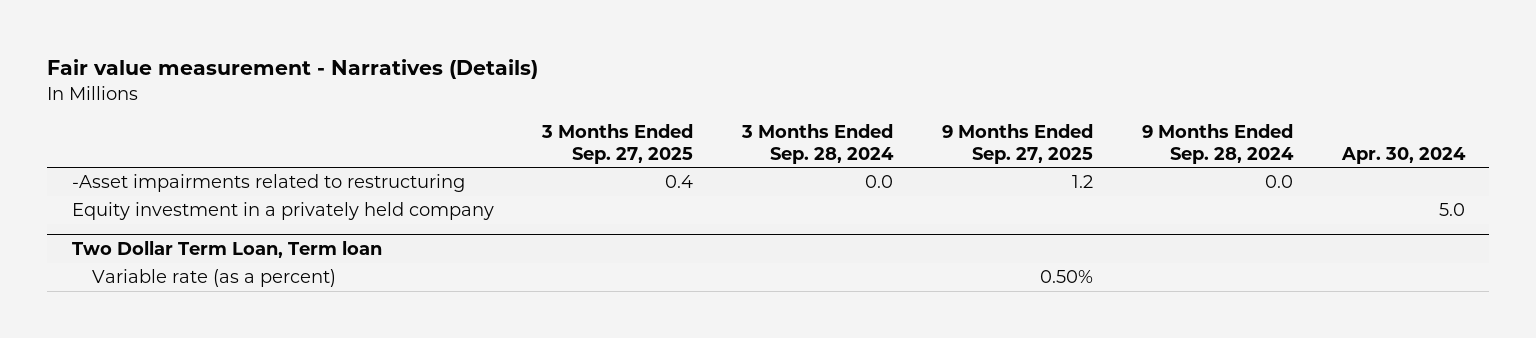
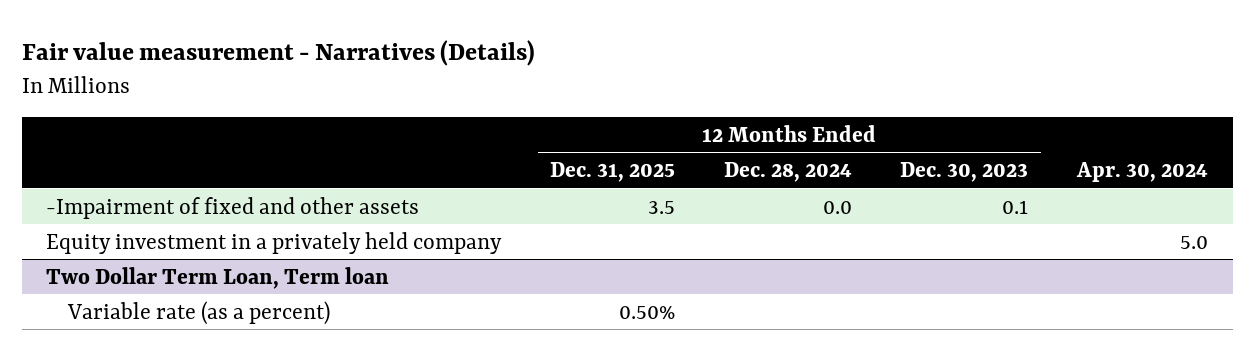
- | 3 Months Ended Sep. 27, 2025 | 3 Months Ended Sep. 28, 2024 | 9 Months Ended Sep. 27, 2025 | 9 Months Ended Sep. 28, 2024 | Apr. 30, 2024
+ | 12 Months Ended Dec. 31, 2025 | 12 Months Ended Dec. 28, 2024 | 12 Months Ended Dec. 30, 2023 | Apr. 30, 2024
- -Asset impairments related to restructuring | 0.4 | 0.0 | 1.2 | 0.0 |
+ -Impairment of fixed and other assets | 3.5 | 0.0 | 0.1 |

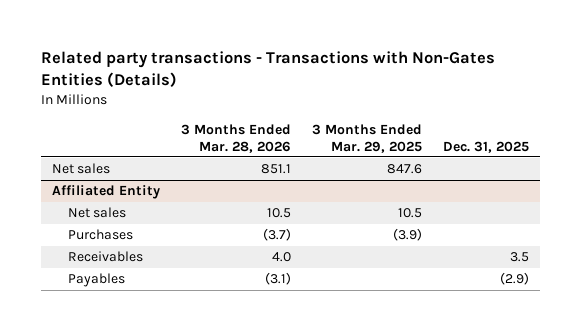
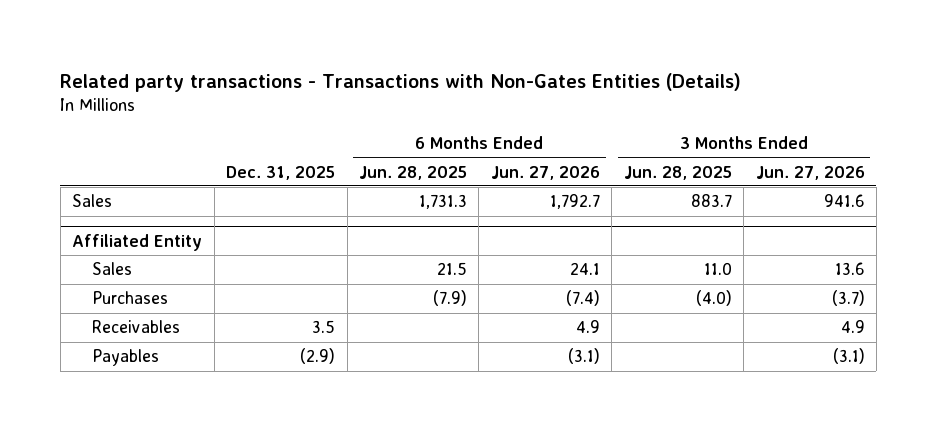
- | 3 Months Ended Mar. 28, 2026 | 3 Months Ended Mar. 29, 2025 | Dec. 31, 2025
+ | Dec. 31, 2025 | 6 Months Ended Jun. 28, 2025 | 6 Months Ended Jun. 27, 2026 | 3 Months Ended Jun. 28, 2025 | 3 Months Ended Jun. 27, 2026
- Net sales | 851.1 | 847.6 |
+ Sales | | 1,731.3 | 1,792.7 | 883.7 | 941.6
@ Affiliated Entity
- Net sales | 10.5 | 10.5 |
+ Sales | | 21.5 | 24.1 | 11.0 | 13.6

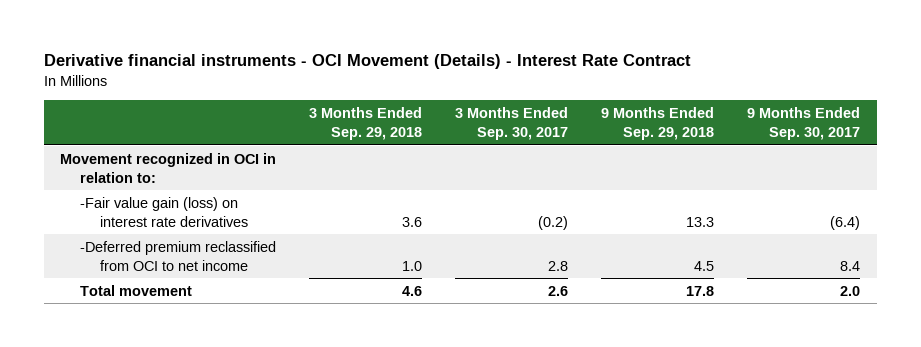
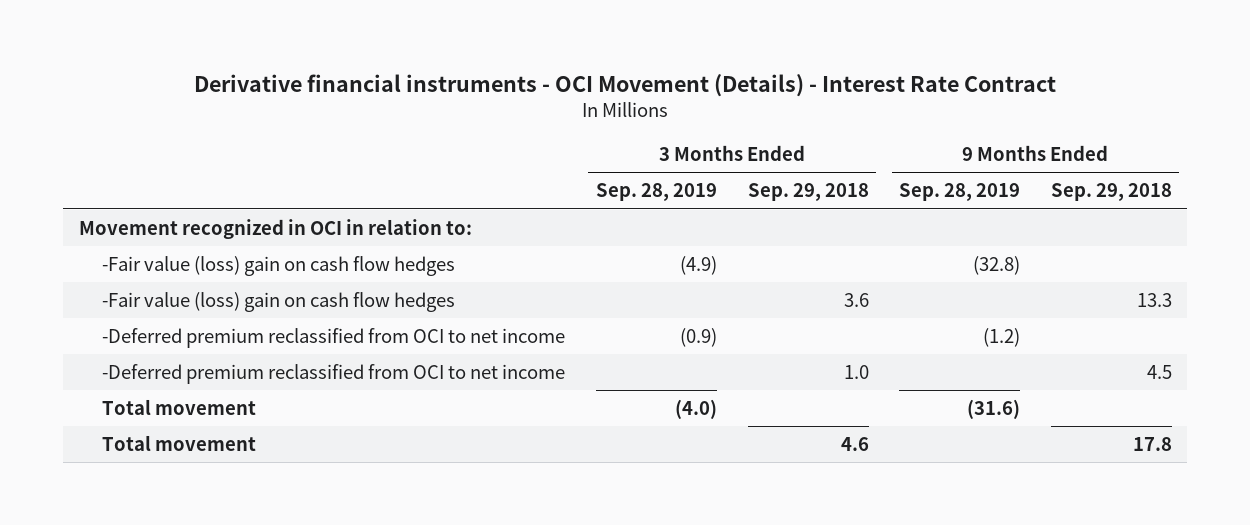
- | 3 Months Ended Sep. 29, 2018 | 3 Months Ended Sep. 30, 2017 | 9 Months Ended Sep. 29, 2018 | 9 Months Ended Sep. 30, 2017
+ | 3 Months Ended Sep. 28, 2019 | 3 Months Ended Sep. 29, 2018 | 9 Months Ended Sep. 28, 2019 | 9 Months Ended Sep. 29, 2018
- -Fair value gain (loss) on interest rate derivatives | 3.6 | (0.2) | 13.3 | (6.4)
+ -Fair value (loss) gain on cash flow hedges | (4.9) | | (32.8) |
+ -Fair value (loss) gain on cash flow hedges | | 3.6 | | 13.3
+ -Deferred premium reclassified from OCI to net income | (0.9) | | (1.2) |
+ Total movement | (4.0) | | (31.6) |

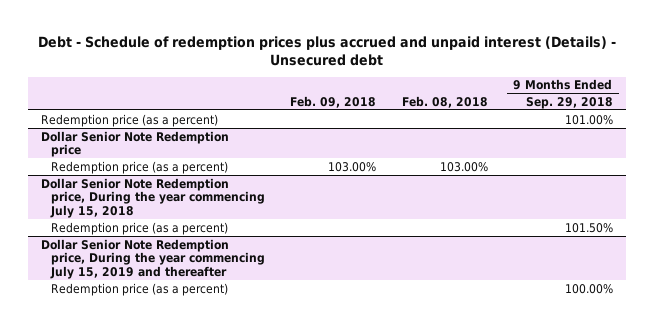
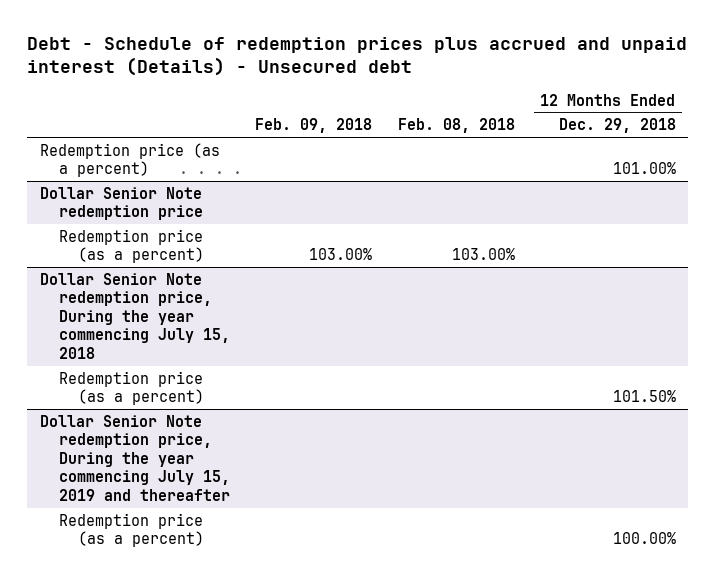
- | Feb. 09, 2018 | Feb. 08, 2018 | 9 Months Ended Sep. 29, 2018
+ | Feb. 09, 2018 | Feb. 08, 2018 | 12 Months Ended Dec. 29, 2018
- Dollar Senior Note Redemption price
+ Dollar Senior Note redemption price
- Dollar Senior Note Redemption price, During the year commencing July 15, 2018
+ Dollar Senior Note redemption price, During the year commencing July 15, 2018
- Dollar Senior Note Redemption price, During the year commencing July 15, 2019 and thereafter
+ Dollar Senior Note redemption price, During the year commencing July 15, 2019 and thereafter

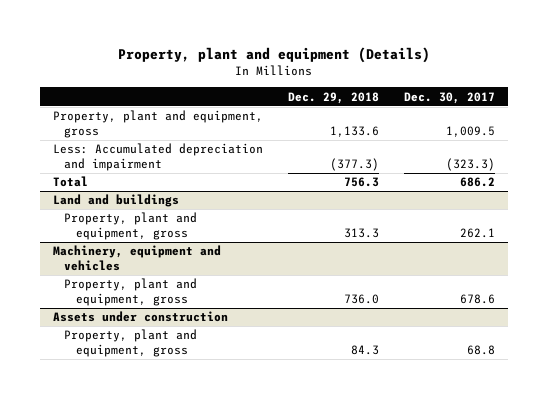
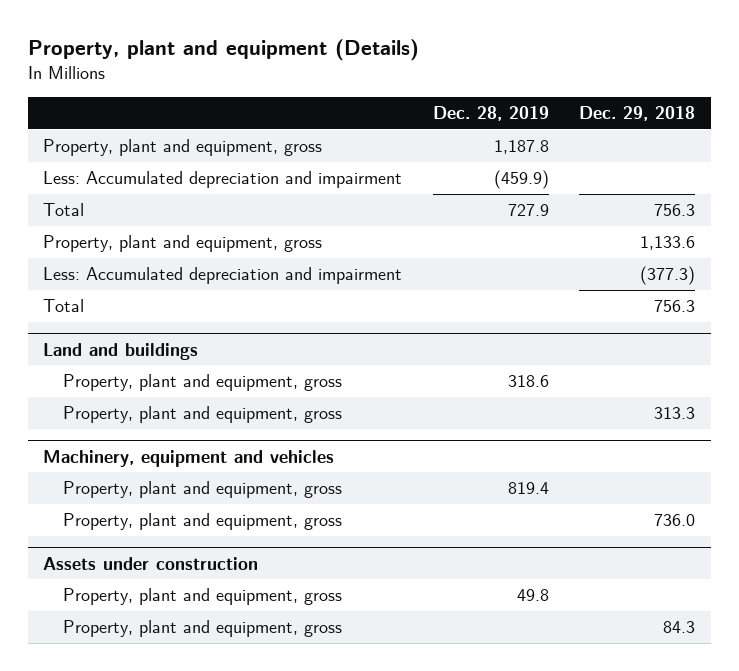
- | Dec. 29, 2018 | Dec. 30, 2017
+ | Dec. 28, 2019 | Dec. 29, 2018
+ Property, plant and equipment, gross | 1,187.8 |
+ Less: Accumulated depreciation and impairment | (459.9) |
+ Total | 727.9 | 756.3
@ Land and buildings
+ Property, plant and equipment, gross | 318.6 |
@ Machinery, equipment and vehicles
+ Property, plant and equipment, gross | 819.4 |
@ Assets under construction
+ Property, plant and equipment, gross | 49.8 |

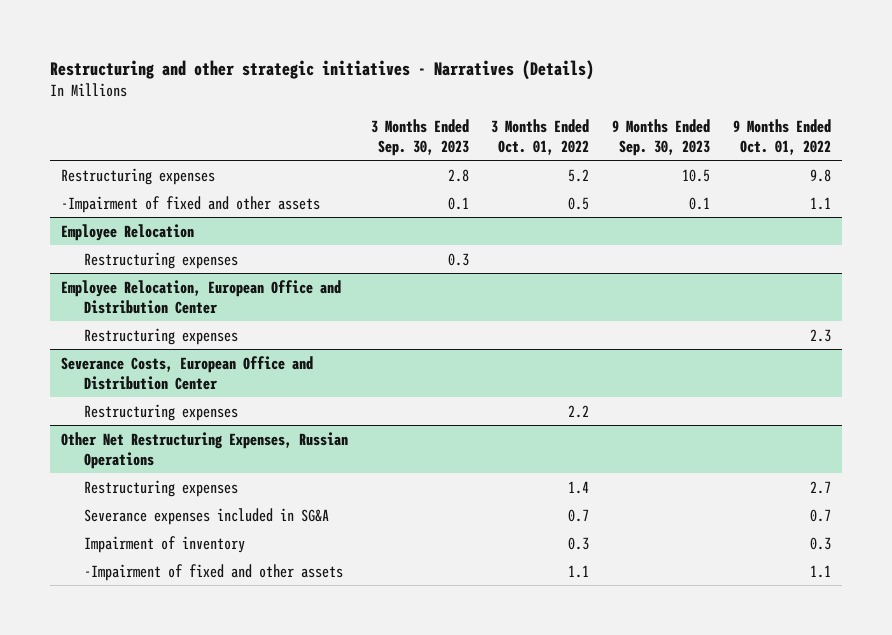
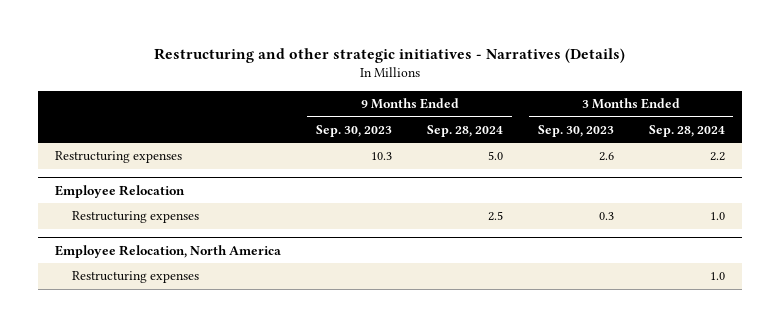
- | 3 Months Ended Sep. 30, 2023 | 3 Months Ended Oct. 01, 2022 | 9 Months Ended Sep. 30, 2023 | 9 Months Ended Oct. 01, 2022
+ | 9 Months Ended Sep. 30, 2023 | 9 Months Ended Sep. 28, 2024 | 3 Months Ended Sep. 30, 2023 | 3 Months Ended Sep. 28, 2024
- Restructuring expenses | 2.8 | 5.2 | 10.5 | 9.8
- -Impairment of fixed and other assets | 0.1 | 0.5 | 0.1 | 1.1
+ Restructuring expenses | 10.3 | 5.0 | 2.6 | 2.2
- Employee Relocation, European Office and Distribution Center
- Restructuring expenses | | | | 2.3
- Severance Costs, European Office and Distribution Center
- Restructuring expenses | | 2.2 | |
- Other Net Restructuring Expenses, Russian Operations
- Restructuring expenses | | 1.4 | | 2.7
- Severance expenses included in SG&A | | 0.7 | | 0.7
- Impairment of inventory | | 0.3 | | 0.3
- -Impairment of fixed and other assets | | 1.1 | | 1.1
+ Employee Relocation, North America
+ Restructuring expenses | | | | 1.0

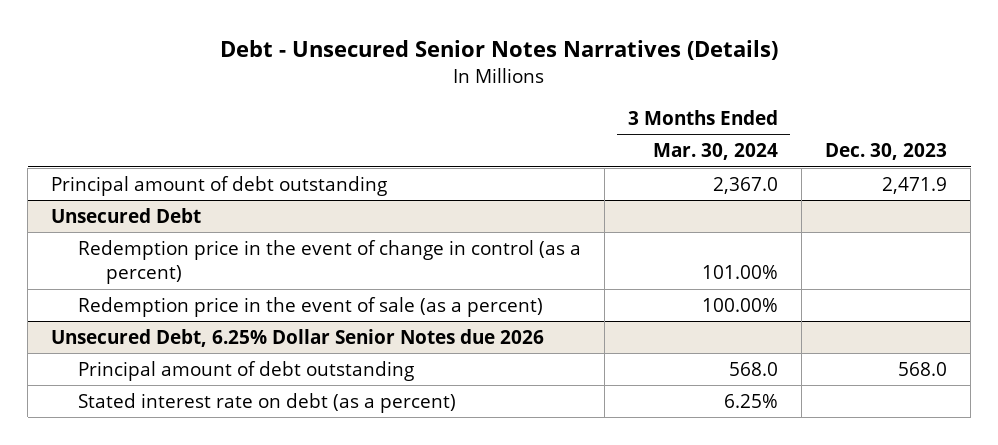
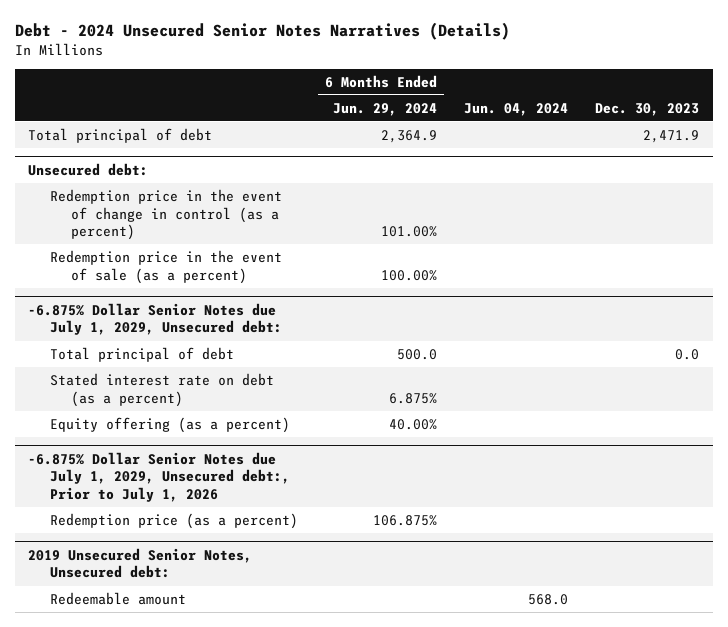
- Debt - Unsecured Senior Notes Narratives (Details)
+ Debt - 2024 Unsecured Senior Notes Narratives (Details)
- | 3 Months Ended Mar. 30, 2024 | Dec. 30, 2023
+ | 6 Months Ended Jun. 29, 2024 | Jun. 04, 2024 | Dec. 30, 2023
- Principal amount of debt outstanding | 2,367.0 | 2,471.9
- Unsecured Debt
+ Total principal of debt | 2,364.9 | | 2,471.9
+ Unsecured debt:
- Unsecured Debt, 6.25% Dollar Senior Notes due 2026
- Principal amount of debt outstanding | 568.0 | 568.0
+ -6.875% Dollar Senior Notes due July 1, 2029, Unsecured debt:
+ Total principal of debt | 500.0 | | 0.0
+ Equity offering (as a percent) | 40.00% | |
+ -6.875% Dollar Senior Notes due July 1, 2029, Unsecured debt:, Prior to July 1, 2026
+ Redemption price (as a percent) | 106.875% | |
+ 2019 Unsecured Senior Notes, Unsecured debt:
+ Redeemable amount | | 568.0 |

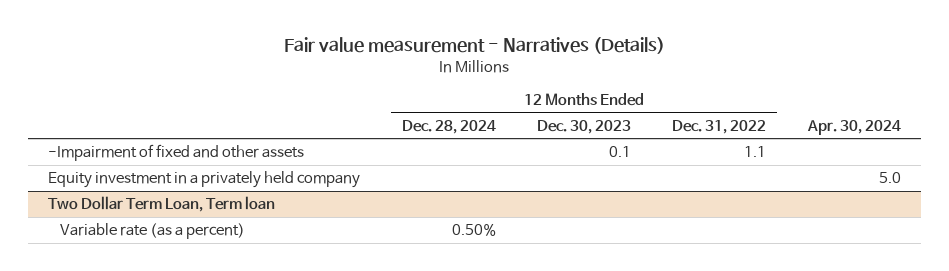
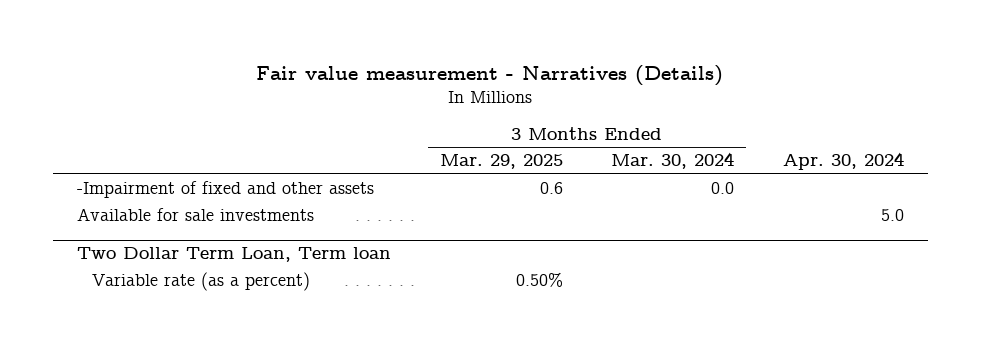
- | 12 Months Ended Dec. 28, 2024 | 12 Months Ended Dec. 30, 2023 | 12 Months Ended Dec. 31, 2022 | Apr. 30, 2024
+ | 3 Months Ended Mar. 29, 2025 | 3 Months Ended Mar. 30, 2024 | Apr. 30, 2024
- Equity investment in a privately held company | | | | 5.0
+ Available for sale investments | | | 5.0

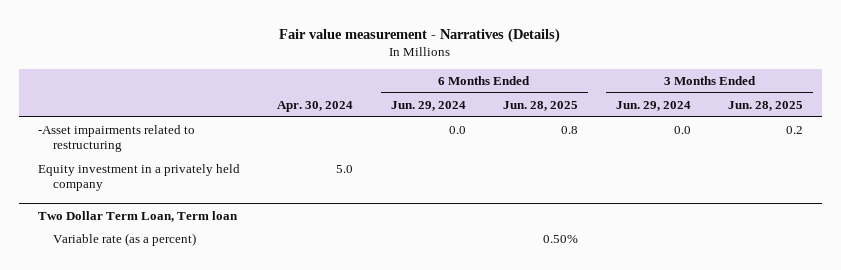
- | 3 Months Ended Mar. 29, 2025 | 3 Months Ended Mar. 30, 2024 | Apr. 30, 2024
+ | Apr. 30, 2024 | 6 Months Ended Jun. 29, 2024 | 6 Months Ended Jun. 28, 2025 | 3 Months Ended Jun. 29, 2024 | 3 Months Ended Jun. 28, 2025
- -Impairment of fixed and other assets | 0.6 | 0.0 |
- Available for sale investments | | | 5.0
+ -Asset impairments related to restructuring | | 0.0 | 0.8 | 0.0 | 0.2
+ Equity investment in a privately held company | 5.0 | | | |

